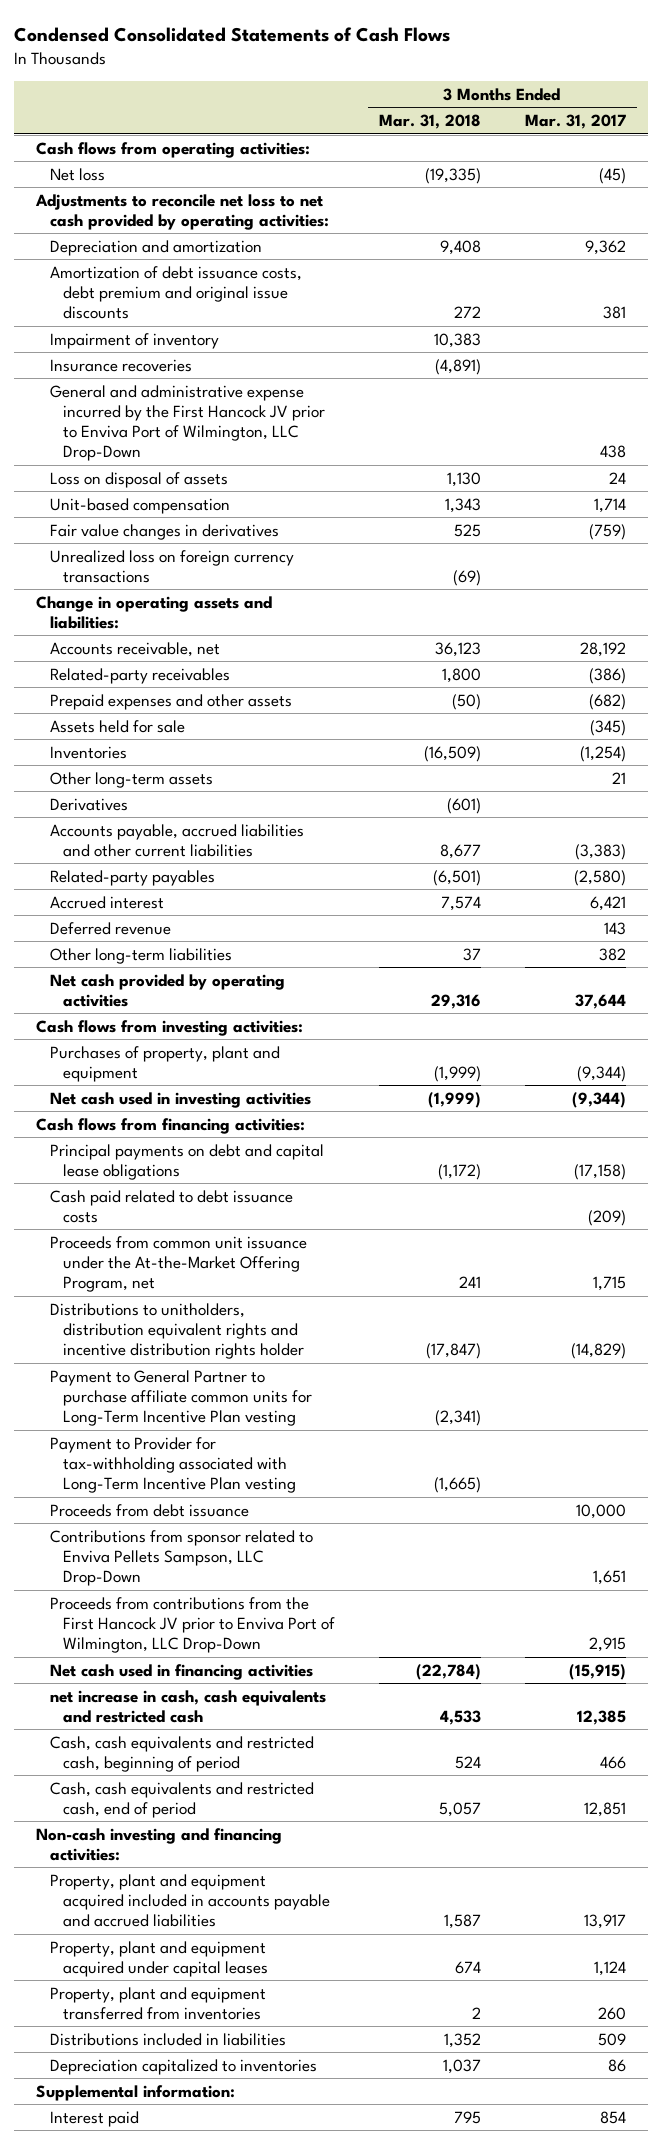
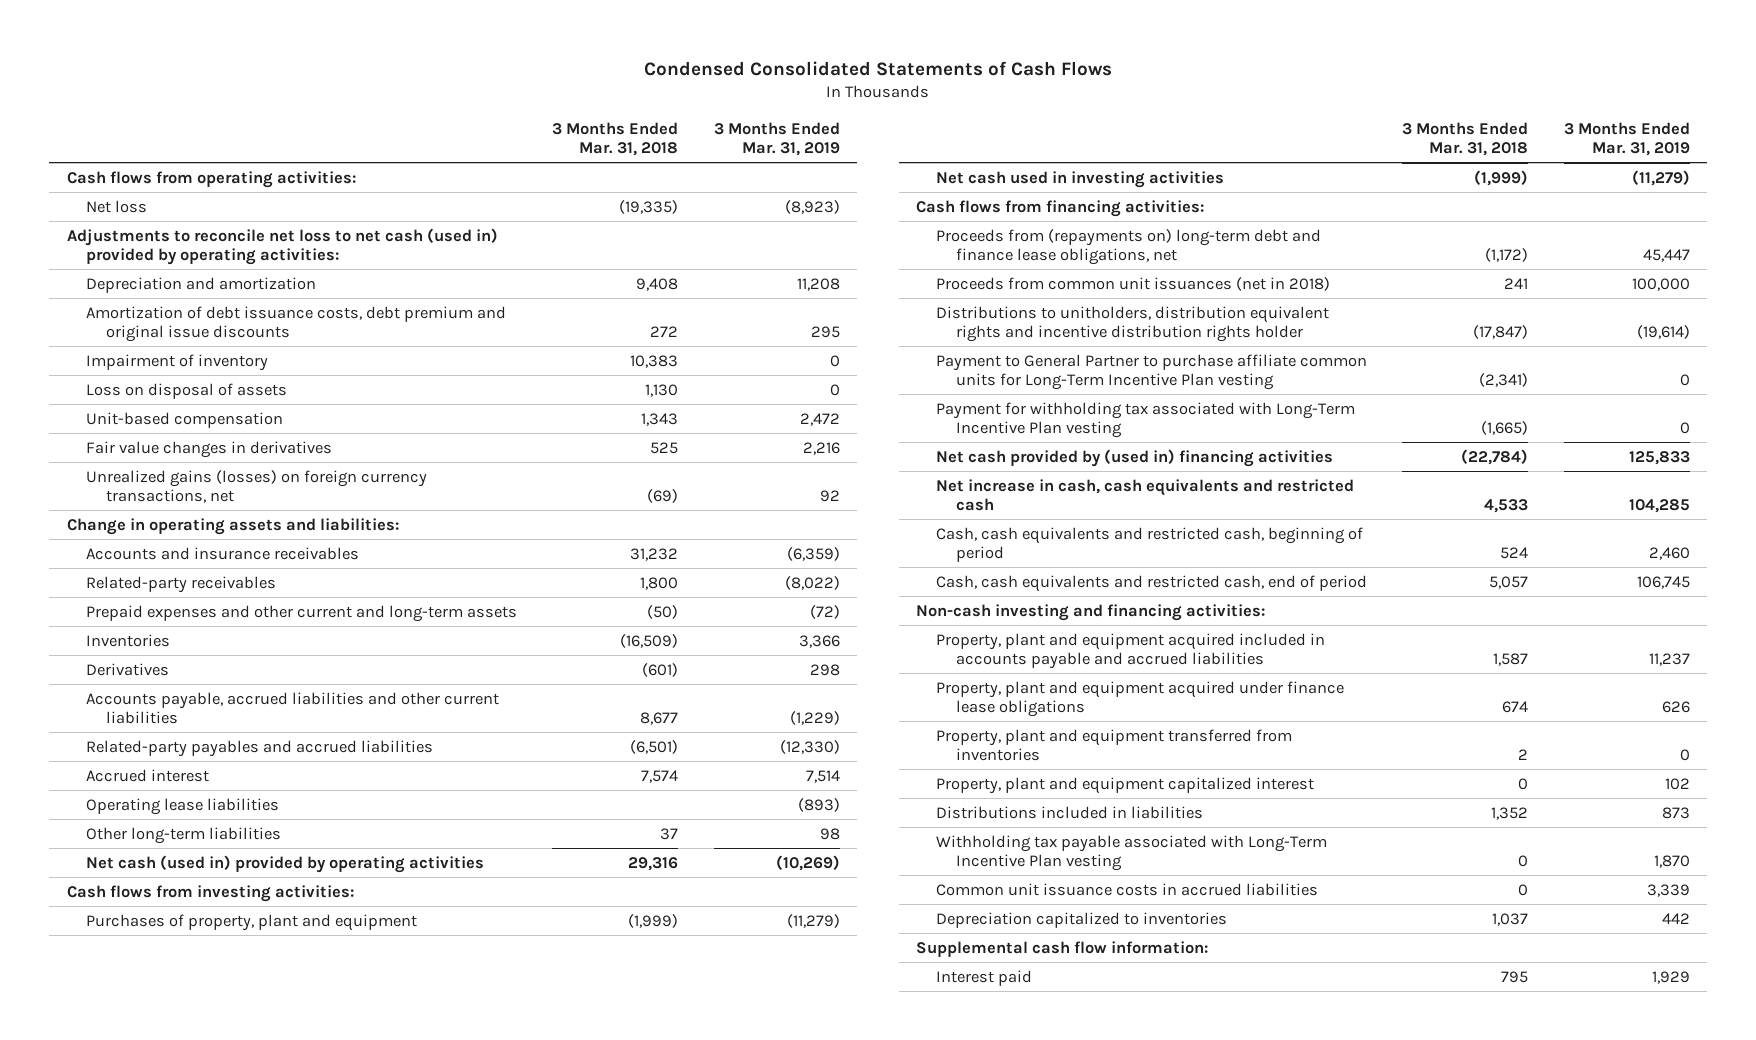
- | 3 Months Ended Mar. 31, 2018 | 3 Months Ended Mar. 31, 2017
+ | 3 Months Ended Mar. 31, 2018 | 3 Months Ended Mar. 31, 2019
- Adjustments to reconcile net loss to net cash provided by operating activities:
+ Adjustments to reconcile net loss to net cash (used in) provided by operating activities:
- Insurance recoveries | (4,891) |
- General and administrative expense incurred by the First Hancock JV prior to Enviva Port of Wilmington, LLC Drop-Down | | 438
- Unrealized loss on foreign currency transactions | (69) |
+ Unrealized gains (losses) on foreign currency transactions, net | (69) | 92
- Accounts receivable, net | 36,123 | 28,192
+ Accounts and insurance receivables | 31,232 | (6,359)
- Prepaid expenses and other assets | (50) | (682)
- Assets held for sale | | (345)
+ Prepaid expenses and other current and long-term assets | (50) | (72)
- Other long-term assets | | 21
- Related-party payables | (6,501) | (2,580)
+ Related-party payables and accrued liabilities | (6,501) | (12,330)
- Deferred revenue | | 143
+ Operating lease liabilities | | (893)
- Net cash provided by operating activities | 29,316 | 37,644
+ Net cash (used in) provided by operating activities | 29,316 | (10,269)
- Principal payments on debt and capital lease obligations | (1,172) | (17,158)
- Cash paid related to debt issuance costs | | (209)
- Proceeds from common unit issuance under the At-the-Market Offering Program, net | 241 | 1,715
+ Proceeds from (repayments on) long-term debt and finance lease obligations, net | (1,172) | 45,447
+ Proceeds from common unit issuances (net in 2018) | 241 | 100,000
- Payment to Provider for tax-withholding associated with Long-Term Incentive Plan vesting | (1,665) |
- Proceeds from debt issuance | | 10,000
- Contributions from sponsor related to Enviva Pellets Sampson, LLC Drop-Down | | 1,651
- Proceeds from contributions from the First Hancock JV prior to Enviva Port of Wilmington, LLC Drop-Down | | 2,915
- Net cash used in financing activities | (22,784) | (15,915)
- net increase in cash, cash equivalents and restricted cash | 4,533 | 12,385
+ Payment for withholding tax associated with Long-Term Incentive Plan vesting | (1,665) | 0
+ Net cash provided by (used in) financing activities | (22,784) | 125,833
+ Net increase in cash, cash equivalents and restricted cash | 4,533 | 104,285
- Property, plant and equipment acquired under capital leases | 674 | 1,124
+ Property, plant and equipment acquired under finance lease obligations | 674 | 626
+ Property, plant and equipment capitalized interest | 0 | 102
+ Withholding tax payable associated with Long-Term Incentive Plan vesting | 0 | 1,870
+ Common unit issuance costs in accrued liabilities | 0 | 3,339
- Supplemental information:
+ Supplemental cash flow information:

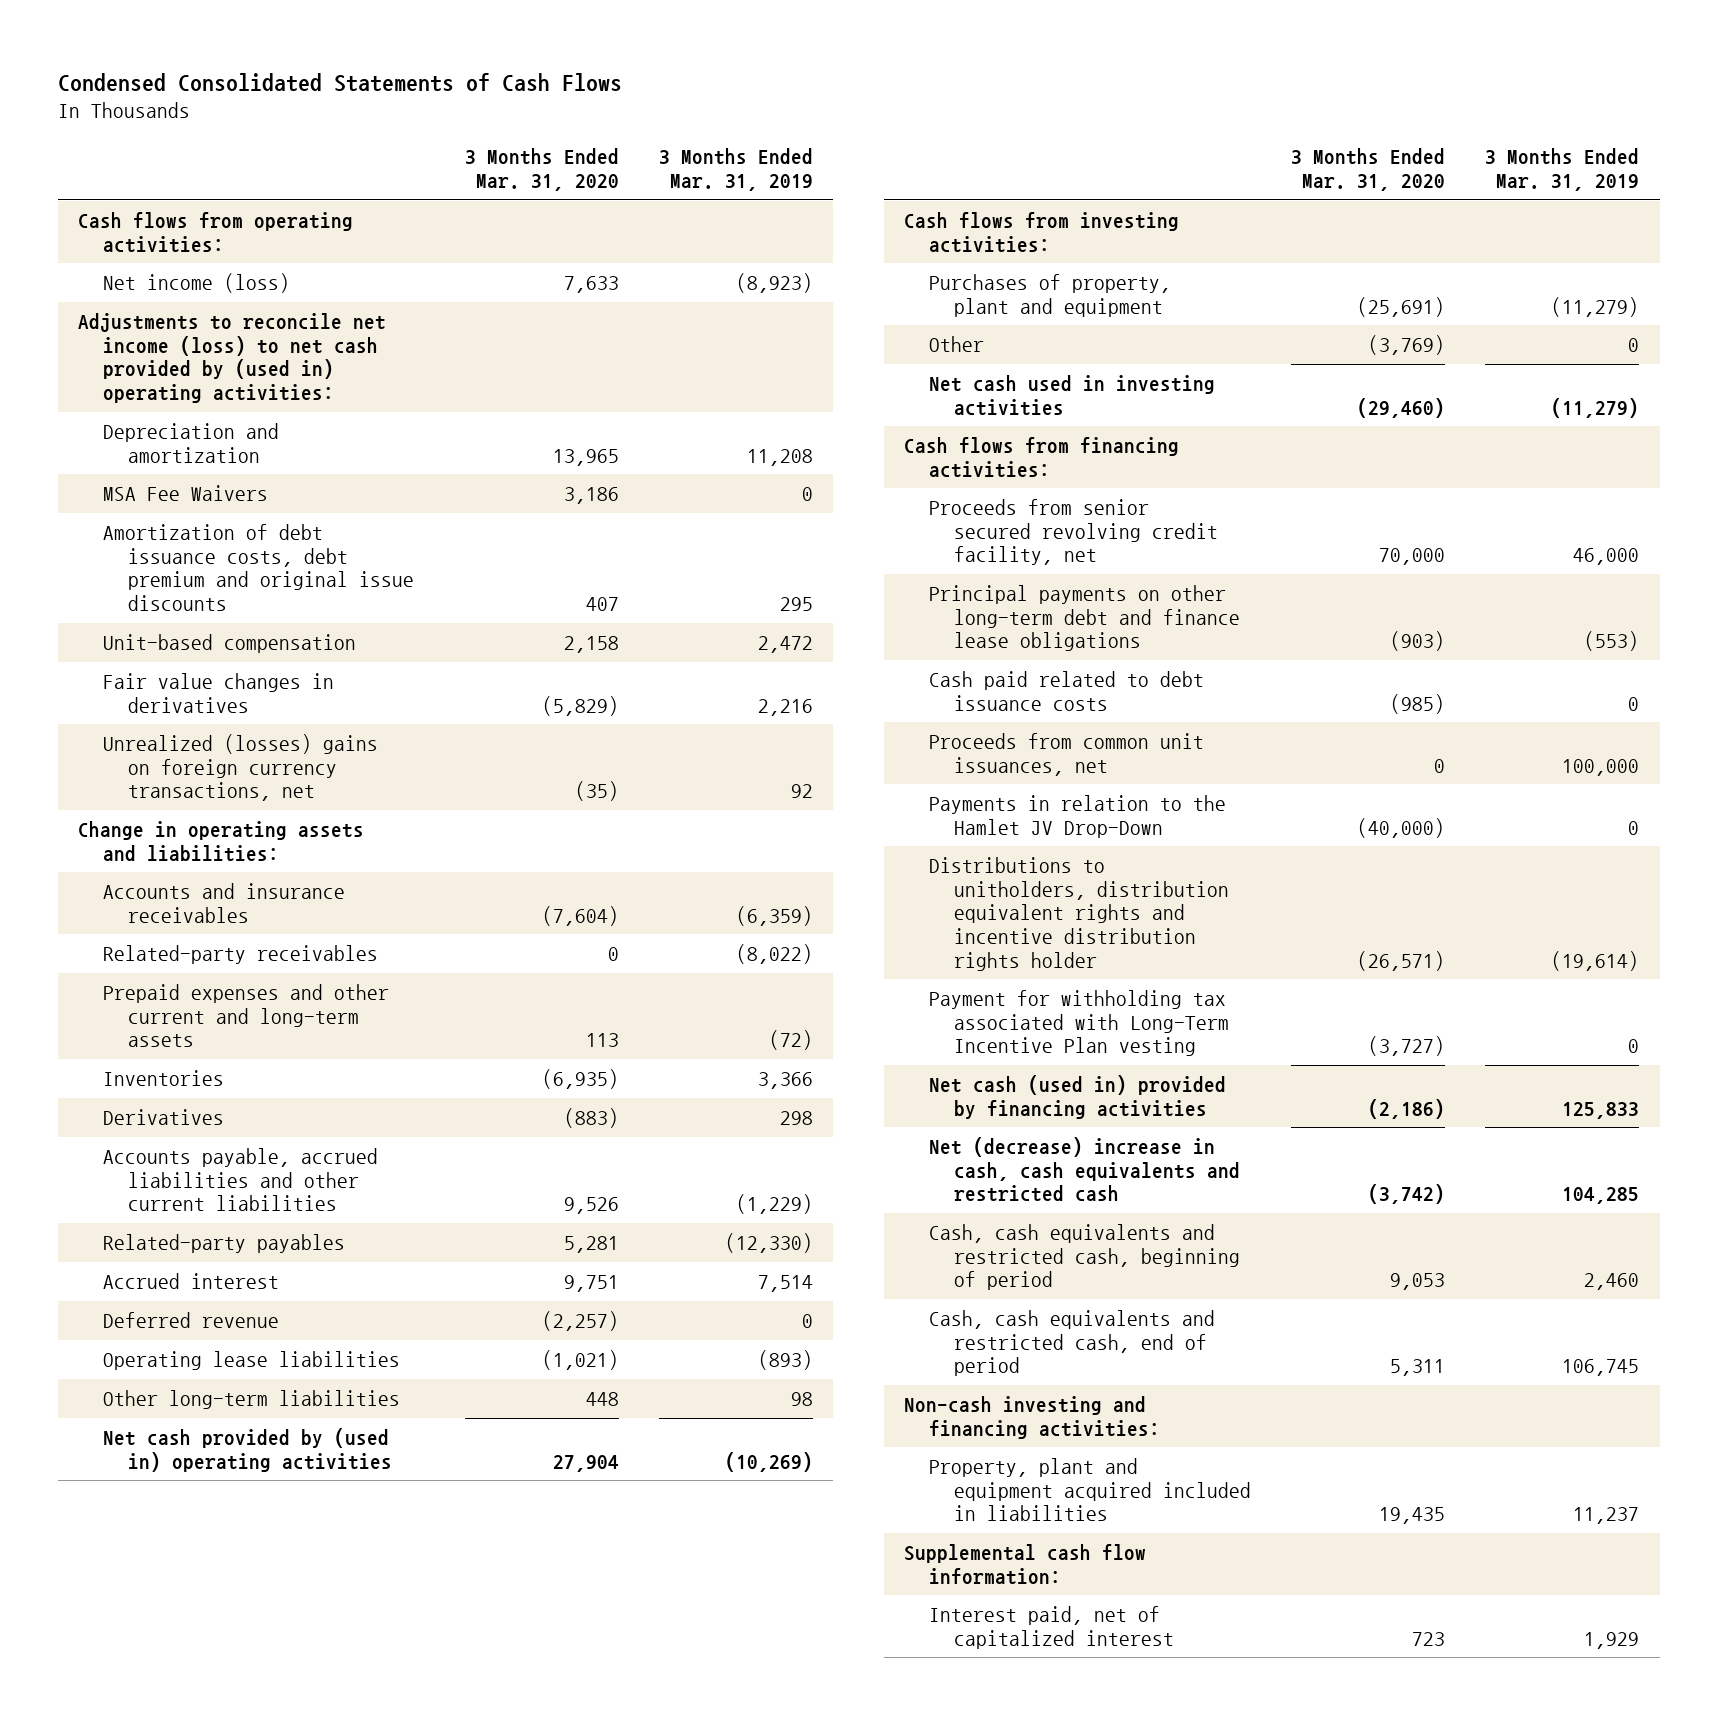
- | 3 Months Ended Mar. 31, 2018 | 3 Months Ended Mar. 31, 2019
+ | 3 Months Ended Mar. 31, 2020 | 3 Months Ended Mar. 31, 2019
- Net loss | (19,335) | (8,923)
- Adjustments to reconcile net loss to net cash (used in) provided by operating activities:
+ Net income (loss) | 7,633 | (8,923)
+ Adjustments to reconcile net income (loss) to net cash provided by (used in) operating activities:
+ MSA Fee Waivers | 3,186 | 0
- Impairment of inventory | 10,383 | 0
- Loss on disposal of assets | 1,130 | 0
- Unrealized gains (losses) on foreign currency transactions, net | (69) | 92
+ Unrealized (losses) gains on foreign currency transactions, net | (35) | 92
- Related-party payables and accrued liabilities | (6,501) | (12,330)
+ Related-party payables | 5,281 | (12,330)
+ Deferred revenue | (2,257) | 0
- Net cash (used in) provided by operating activities | 29,316 | (10,269)
+ Net cash provided by (used in) operating activities | 27,904 | (10,269)
+ Other | (3,769) | 0
- Proceeds from (repayments on) long-term debt and finance lease obligations, net | (1,172) | 45,447
- Proceeds from common unit issuances (net in 2018) | 241 | 100,000
+ Proceeds from senior secured revolving credit facility, net | 70,000 | 46,000
+ Principal payments on other long-term debt and finance lease obligations | (903) | (553)
+ Cash paid related to debt issuance costs | (985) | 0
+ Proceeds from common unit issuances, net | 0 | 100,000
+ Payments in relation to the Hamlet JV Drop-Down | (40,000) | 0
- Payment to General Partner to purchase affiliate common units for Long-Term Incentive Plan vesting | (2,341) | 0
- Net cash provided by (used in) financing activities | (22,784) | 125,833
- Net increase in cash, cash equivalents and restricted cash | 4,533 | 104,285
+ Net cash (used in) provided by financing activities | (2,186) | 125,833
+ Net (decrease) increase in cash, cash equivalents and restricted cash | (3,742) | 104,285
- Property, plant and equipment acquired included in accounts payable and accrued liabilities | 1,587 | 11,237
- Property, plant and equipment acquired under finance lease obligations | 674 | 626
- Property, plant and equipment transferred from inventories | 2 | 0
- Property, plant and equipment capitalized interest | 0 | 102
- Distributions included in liabilities | 1,352 | 873
- Withholding tax payable associated with Long-Term Incentive Plan vesting | 0 | 1,870
- Common unit issuance costs in accrued liabilities | 0 | 3,339
- Depreciation capitalized to inventories | 1,037 | 442
+ Property, plant and equipment acquired included in liabilities | 19,435 | 11,237
- Interest paid | 795 | 1,929
+ Interest paid, net of capitalized interest | 723 | 1,929

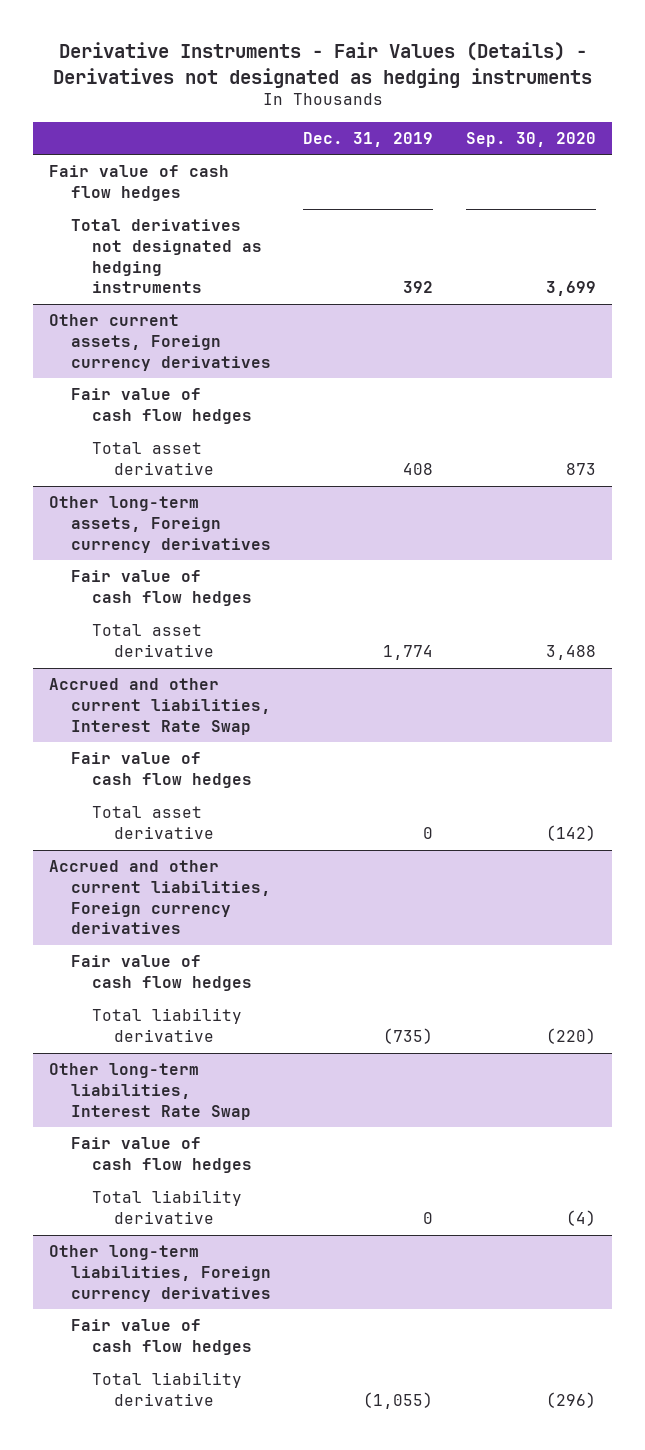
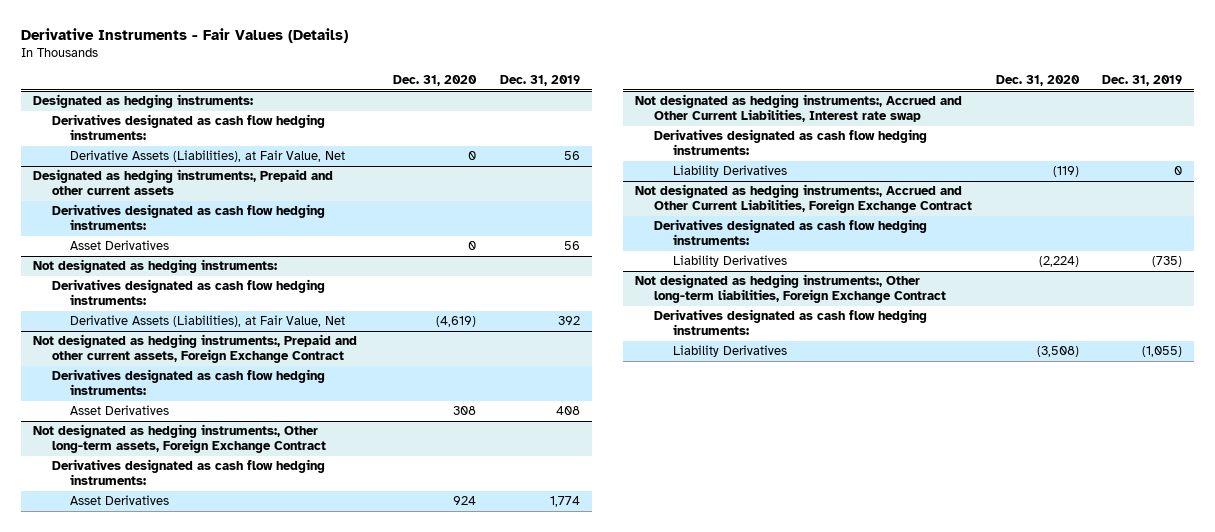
- Derivative Instruments - Fair Values (Details) - Derivatives not designated as hedging instruments
+ Derivative Instruments - Fair Values (Details)
- | Dec. 31, 2019 | Sep. 30, 2020
+ | Dec. 31, 2020 | Dec. 31, 2019
- Fair value of cash flow hedges
- Total derivatives not designated as hedging instruments | 392 | 3,699
- Other current assets, Foreign currency derivatives
- Fair value of cash flow hedges
- Total asset derivative | 408 | 873
- Other long-term assets, Foreign currency derivatives
- Fair value of cash flow hedges
- Total asset derivative | 1,774 | 3,488
- Accrued and other current liabilities, Interest Rate Swap
- Fair value of cash flow hedges
- Total asset derivative | 0 | (142)
- Accrued and other current liabilities, Foreign currency derivatives
- Fair value of cash flow hedges
- Total liability derivative | (735) | (220)
- Other long-term liabilities, Interest Rate Swap
- Fair value of cash flow hedges
- Total liability derivative | 0 | (4)
- Other long-term liabilities, Foreign currency derivatives
- Fair value of cash flow hedges
- Total liability derivative | (1,055) | (296)
+ Designated as hedging instruments:
+ Derivatives designated as cash flow hedging instruments:
+ Derivative Assets (Liabilities), at Fair Value, Net | 0 | 56
+ Designated as hedging instruments:, Prepaid and other current assets
+ Derivatives designated as cash flow hedging instruments:
+ Asset Derivatives | 0 | 56
+ Not designated as hedging instruments:
+ Derivatives designated as cash flow hedging instruments:
+ Derivative Assets (Liabilities), at Fair Value, Net | (4,619) | 392
+ Not designated as hedging instruments:, Prepaid and other current assets, Foreign Exchange Contract
+ Derivatives designated as cash flow hedging instruments:
+ Asset Derivatives | 308 | 408
+ Not designated as hedging instruments:, Other long-term assets, Foreign Exchange Contract
+ Derivatives designated as cash flow hedging instruments:
+ Asset Derivatives | 924 | 1,774
+ Not designated as hedging instruments:, Accrued and Other Current Liabilities, Interest rate swap
+ Derivatives designated as cash flow hedging instruments:
+ Liability Derivatives | (119) | 0
+ Not designated as hedging instruments:, Accrued and Other Current Liabilities, Foreign Exchange Contract
+ Derivatives designated as cash flow hedging instruments:
+ Liability Derivatives | (2,224) | (735)
+ Not designated as hedging instruments:, Other long-term liabilities, Foreign Exchange Contract
+ Derivatives designated as cash flow hedging instruments:
+ Liability Derivatives | (3,508) | (1,055)

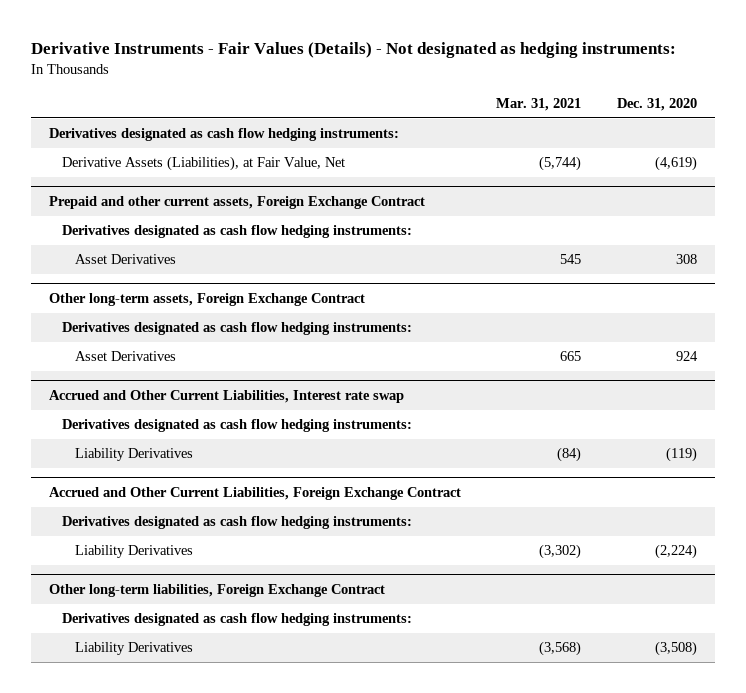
- Derivative Instruments - Fair Values (Details)
+ Derivative Instruments - Fair Values (Details) - Not designated as hedging instruments:
- | Dec. 31, 2020 | Dec. 31, 2019
+ | Mar. 31, 2021 | Dec. 31, 2020
- Designated as hedging instruments:
- Derivative Assets (Liabilities), at Fair Value, Net | 0 | 56
- Designated as hedging instruments:, Prepaid and other current assets
- Derivatives designated as cash flow hedging instruments:
- Asset Derivatives | 0 | 56
- Not designated as hedging instruments:
- Derivatives designated as cash flow hedging instruments:
- Not designated as hedging instruments:, Prepaid and other current assets, Foreign Exchange Contract
+ Prepaid and other current assets, Foreign Exchange Contract
- Not designated as hedging instruments:, Other long-term assets, Foreign Exchange Contract
+ Other long-term assets, Foreign Exchange Contract
- Not designated as hedging instruments:, Accrued and Other Current Liabilities, Interest rate swap
+ Accrued and Other Current Liabilities, Interest rate swap
- Not designated as hedging instruments:, Accrued and Other Current Liabilities, Foreign Exchange Contract
+ Accrued and Other Current Liabilities, Foreign Exchange Contract
- Not designated as hedging instruments:, Other long-term liabilities, Foreign Exchange Contract
+ Other long-term liabilities, Foreign Exchange Contract

